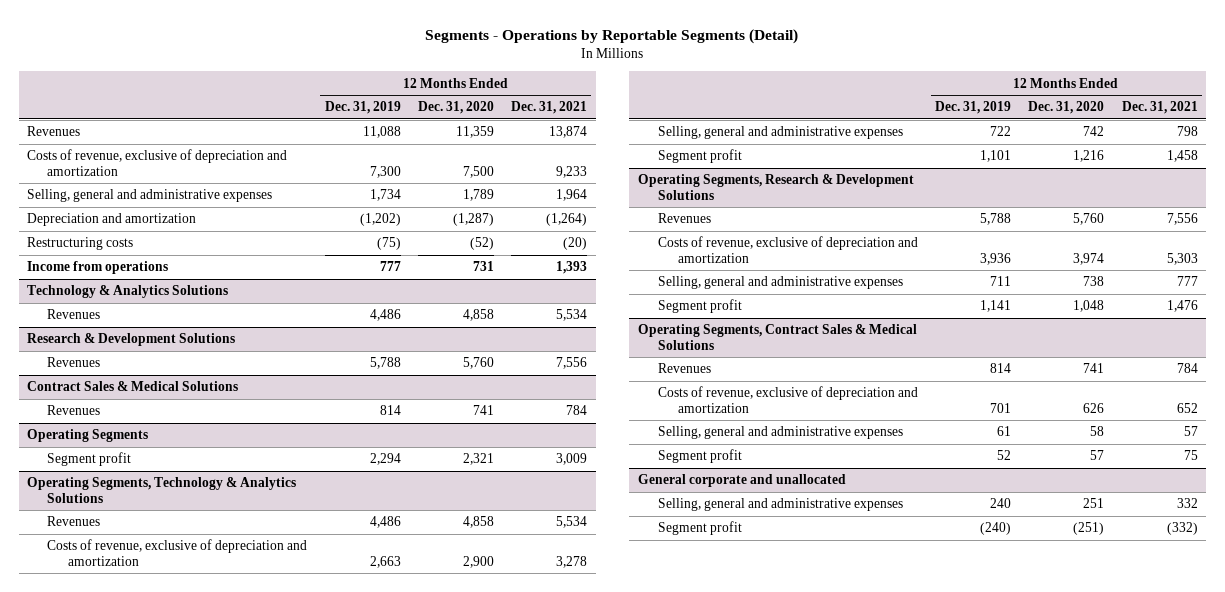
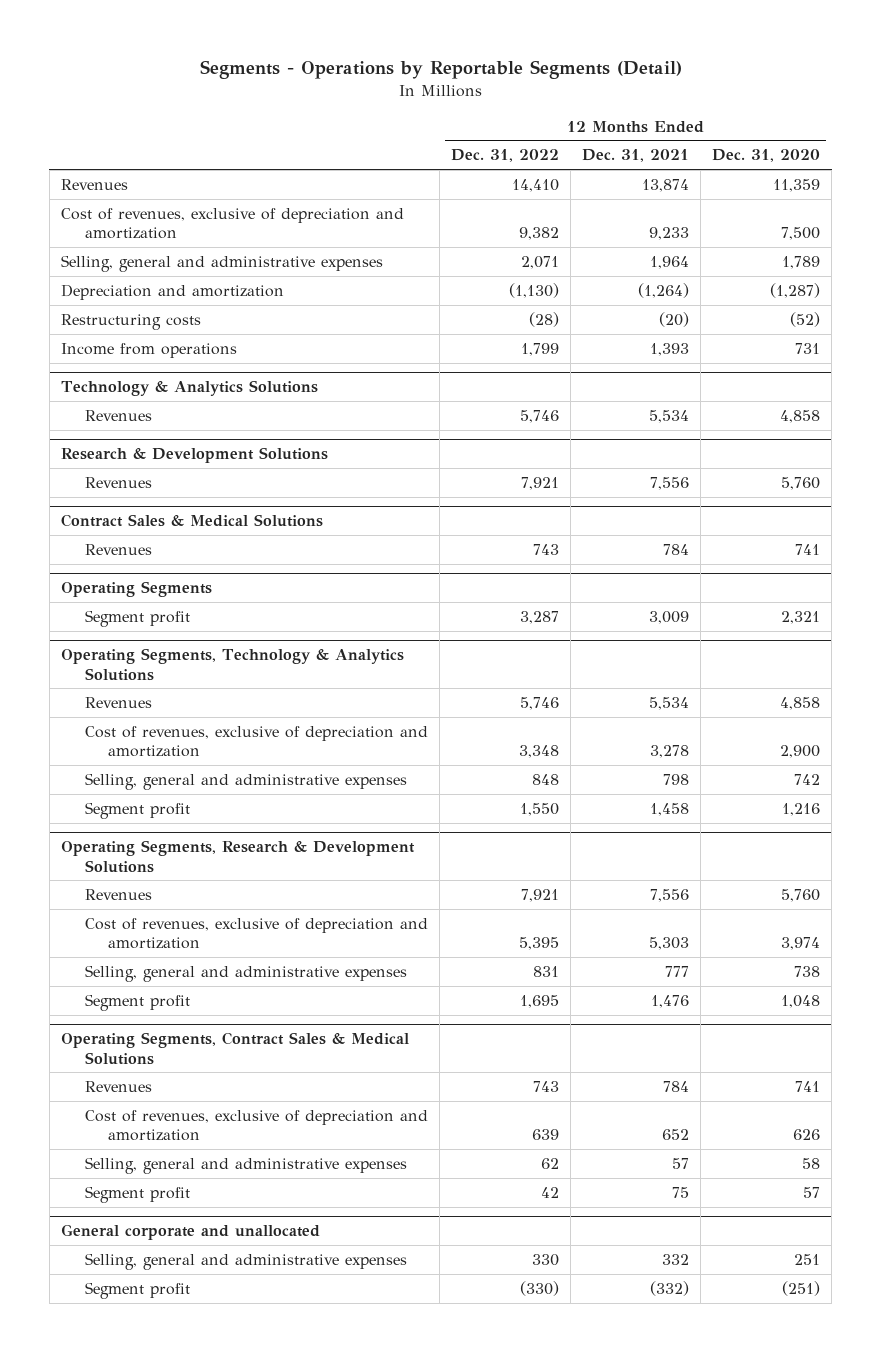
- | 12 Months Ended Dec. 31, 2019 | 12 Months Ended Dec. 31, 2020 | 12 Months Ended Dec. 31, 2021
+ | 12 Months Ended Dec. 31, 2022 | 12 Months Ended Dec. 31, 2021 | 12 Months Ended Dec. 31, 2020
- Costs of revenue, exclusive of depreciation and amortization | 7,300 | 7,500 | 9,233
+ Cost of revenues, exclusive of depreciation and amortization | 9,382 | 9,233 | 7,500
@ Operating Segments, Technology & Analytics Solutions
- Costs of revenue, exclusive of depreciation and amortization | 2,663 | 2,900 | 3,278
+ Cost of revenues, exclusive of depreciation and amortization | 3,348 | 3,278 | 2,900
@ Operating Segments, Research & Development Solutions
- Costs of revenue, exclusive of depreciation and amortization | 3,936 | 3,974 | 5,303
+ Cost of revenues, exclusive of depreciation and amortization | 5,395 | 5,303 | 3,974
@ Operating Segments, Contract Sales & Medical Solutions
- Costs of revenue, exclusive of depreciation and amortization | 701 | 626 | 652
+ Cost of revenues, exclusive of depreciation and amortization | 639 | 652 | 626

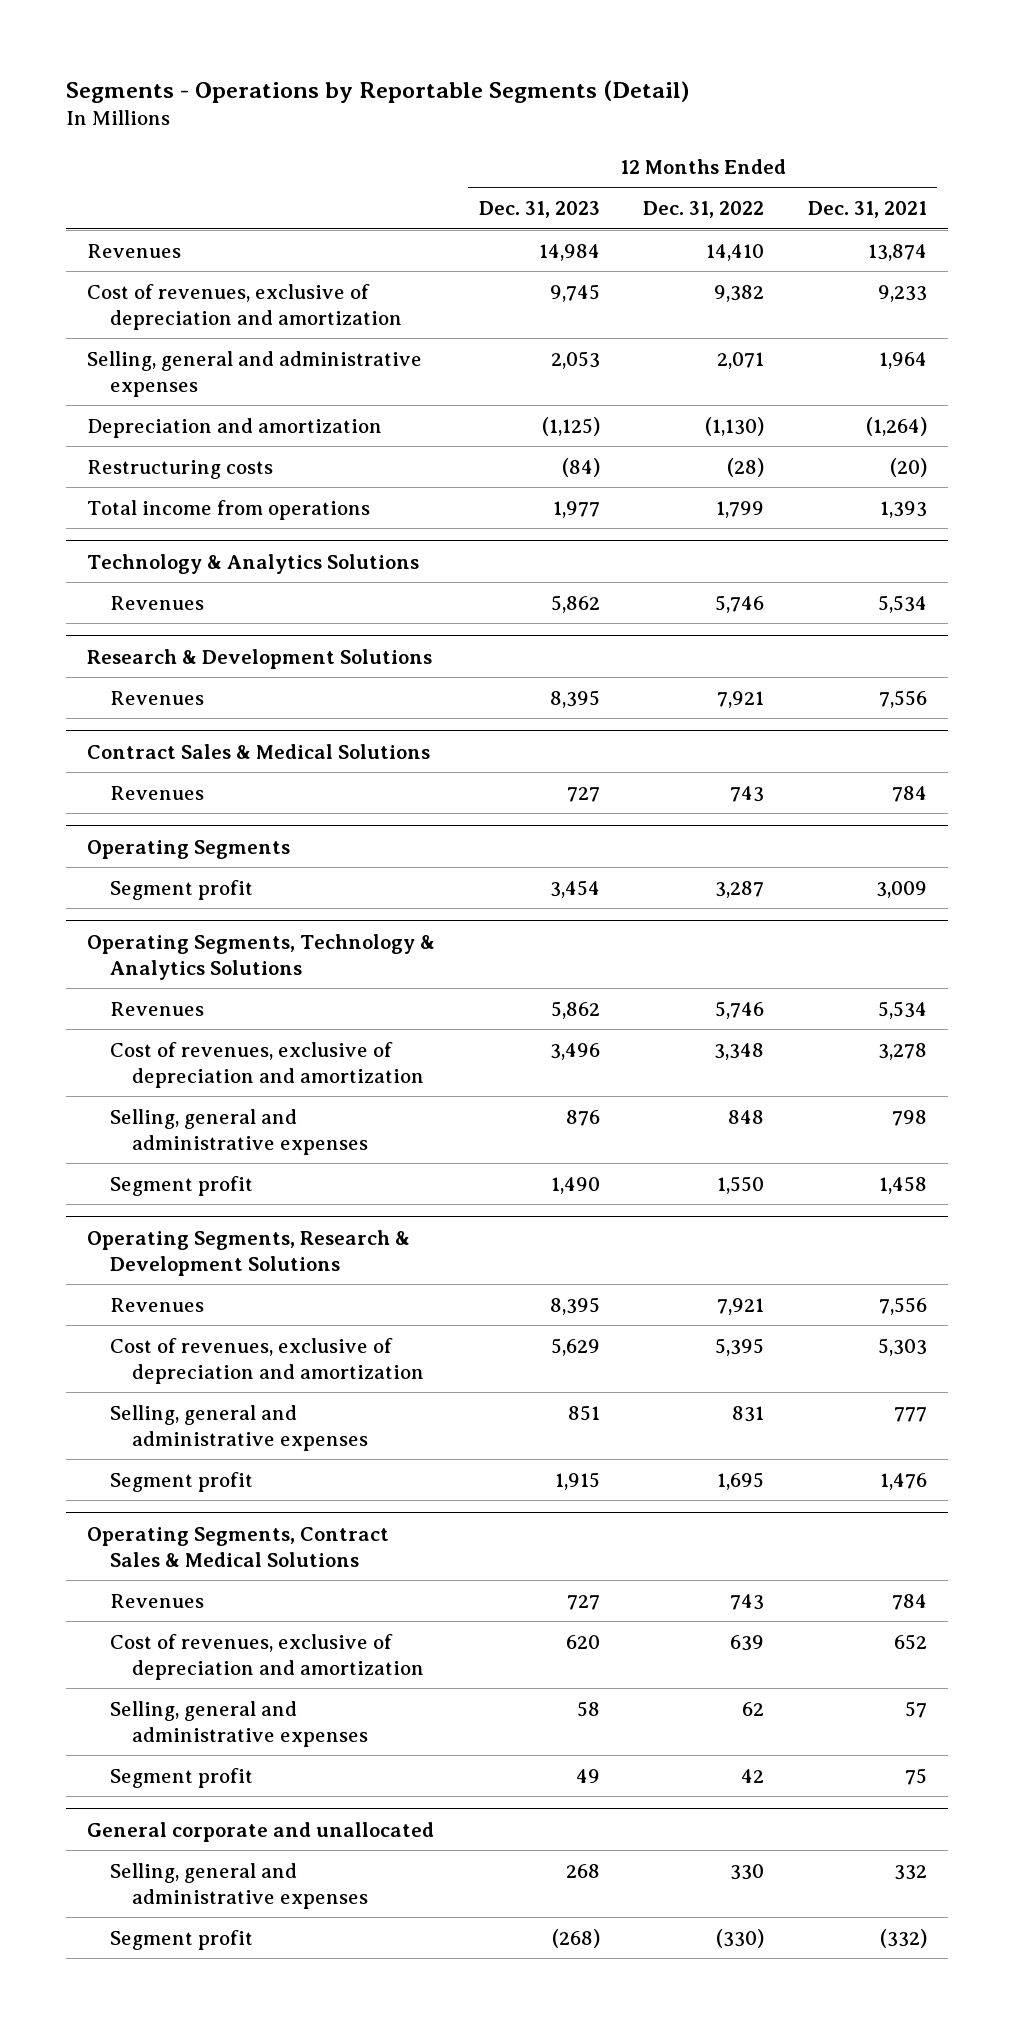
- | 12 Months Ended Dec. 31, 2022 | 12 Months Ended Dec. 31, 2021 | 12 Months Ended Dec. 31, 2020
+ | 12 Months Ended Dec. 31, 2023 | 12 Months Ended Dec. 31, 2022 | 12 Months Ended Dec. 31, 2021
- Income from operations | 1,799 | 1,393 | 731
+ Total income from operations | 1,977 | 1,799 | 1,393

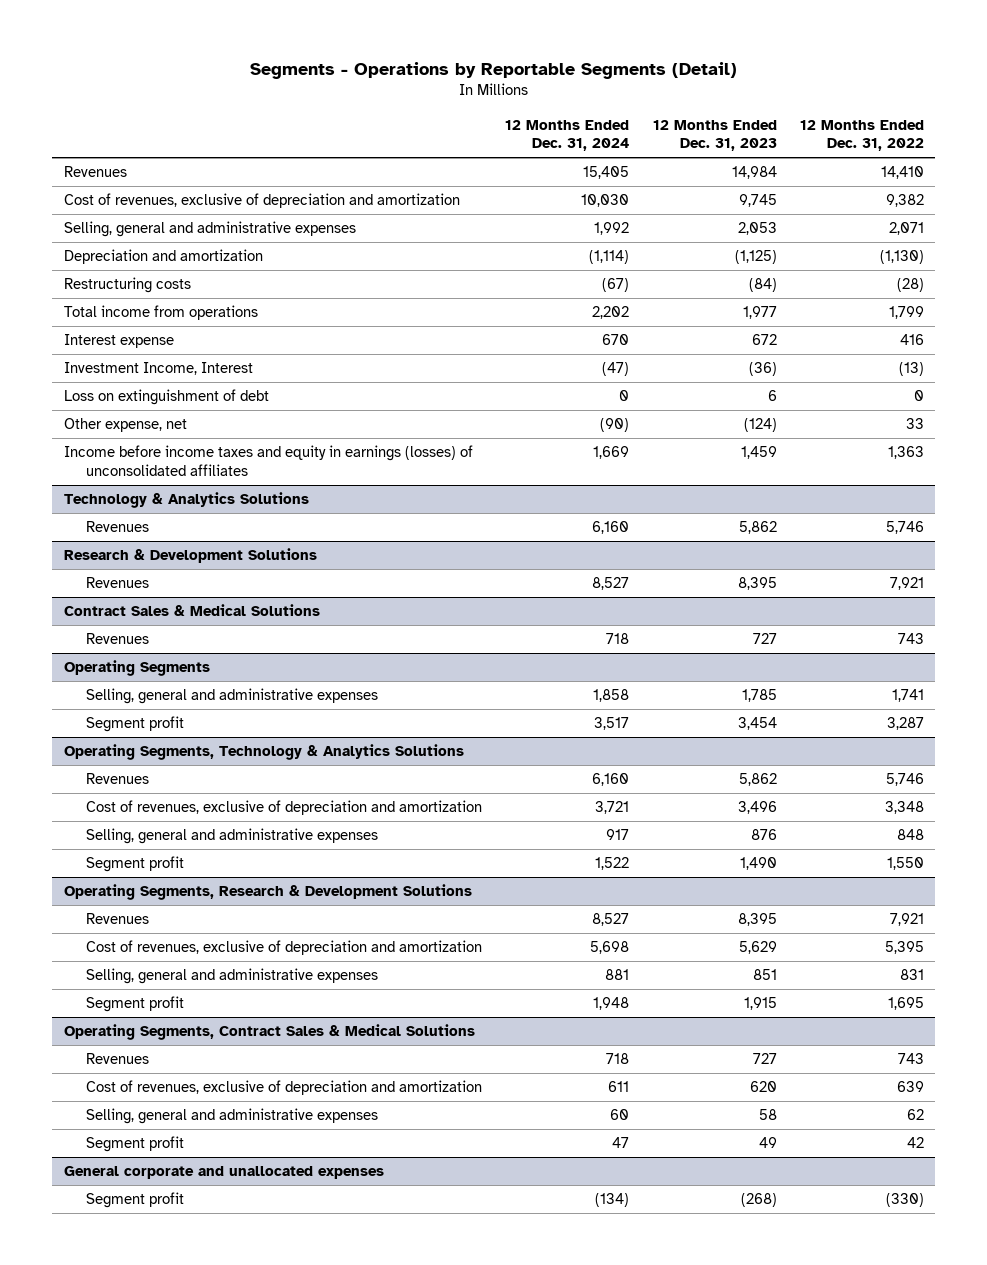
- | 12 Months Ended Dec. 31, 2023 | 12 Months Ended Dec. 31, 2022 | 12 Months Ended Dec. 31, 2021
+ | 12 Months Ended Dec. 31, 2024 | 12 Months Ended Dec. 31, 2023 | 12 Months Ended Dec. 31, 2022
+ Interest expense | 670 | 672 | 416
+ Investment Income, Interest | (47) | (36) | (13)
+ Loss on extinguishment of debt | 0 | 6 | 0
+ Other expense, net | (90) | (124) | 33
+ Income before income taxes and equity in earnings (losses) of unconsolidated affiliates | 1,669 | 1,459 | 1,363
@ Operating Segments
+ Selling, general and administrative expenses | 1,858 | 1,785 | 1,741
- General corporate and unallocated
- Selling, general and administrative expenses | 268 | 330 | 332
+ General corporate and unallocated expenses

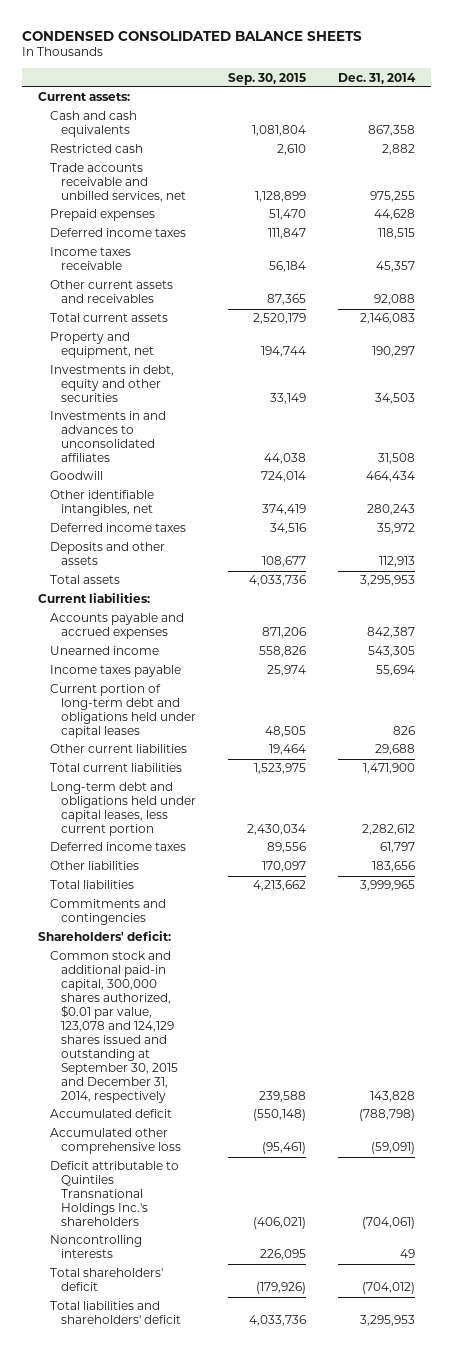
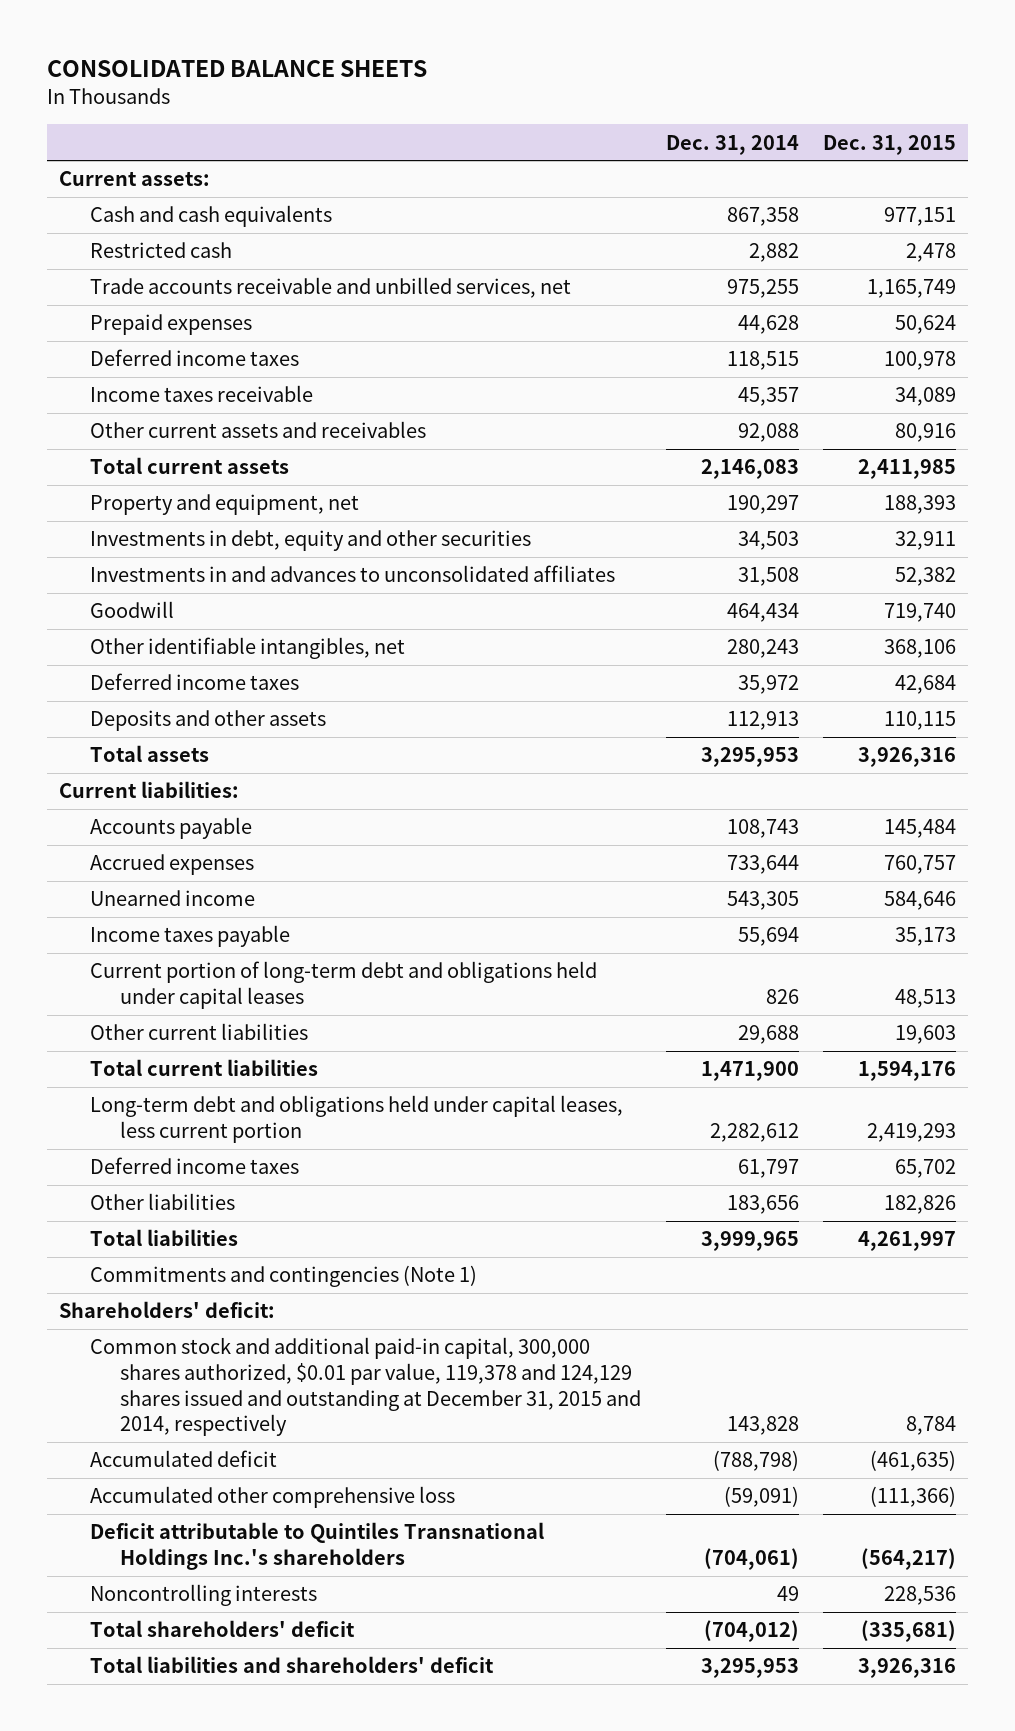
- CONDENSED CONSOLIDATED BALANCE SHEETS
+ CONSOLIDATED BALANCE SHEETS
- | Sep. 30, 2015 | Dec. 31, 2014
+ | Dec. 31, 2014 | Dec. 31, 2015
- Accounts payable and accrued expenses | 871,206 | 842,387
+ Accounts payable | 108,743 | 145,484
+ Accrued expenses | 733,644 | 760,757
- Commitments and contingencies
+ Commitments and contingencies (Note 1)
- Common stock and additional paid-in capital, 300,000 shares authorized, $0.01 par value, 123,078 and 124,129 shares issued and outstanding at September 30, 2015 and December 31, 2014, respectively | 239,588 | 143,828
+ Common stock and additional paid-in capital, 300,000 shares authorized, $0.01 par value, 119,378 and 124,129 shares issued and outstanding at December 31, 2015 and 2014, respectively | 143,828 | 8,784

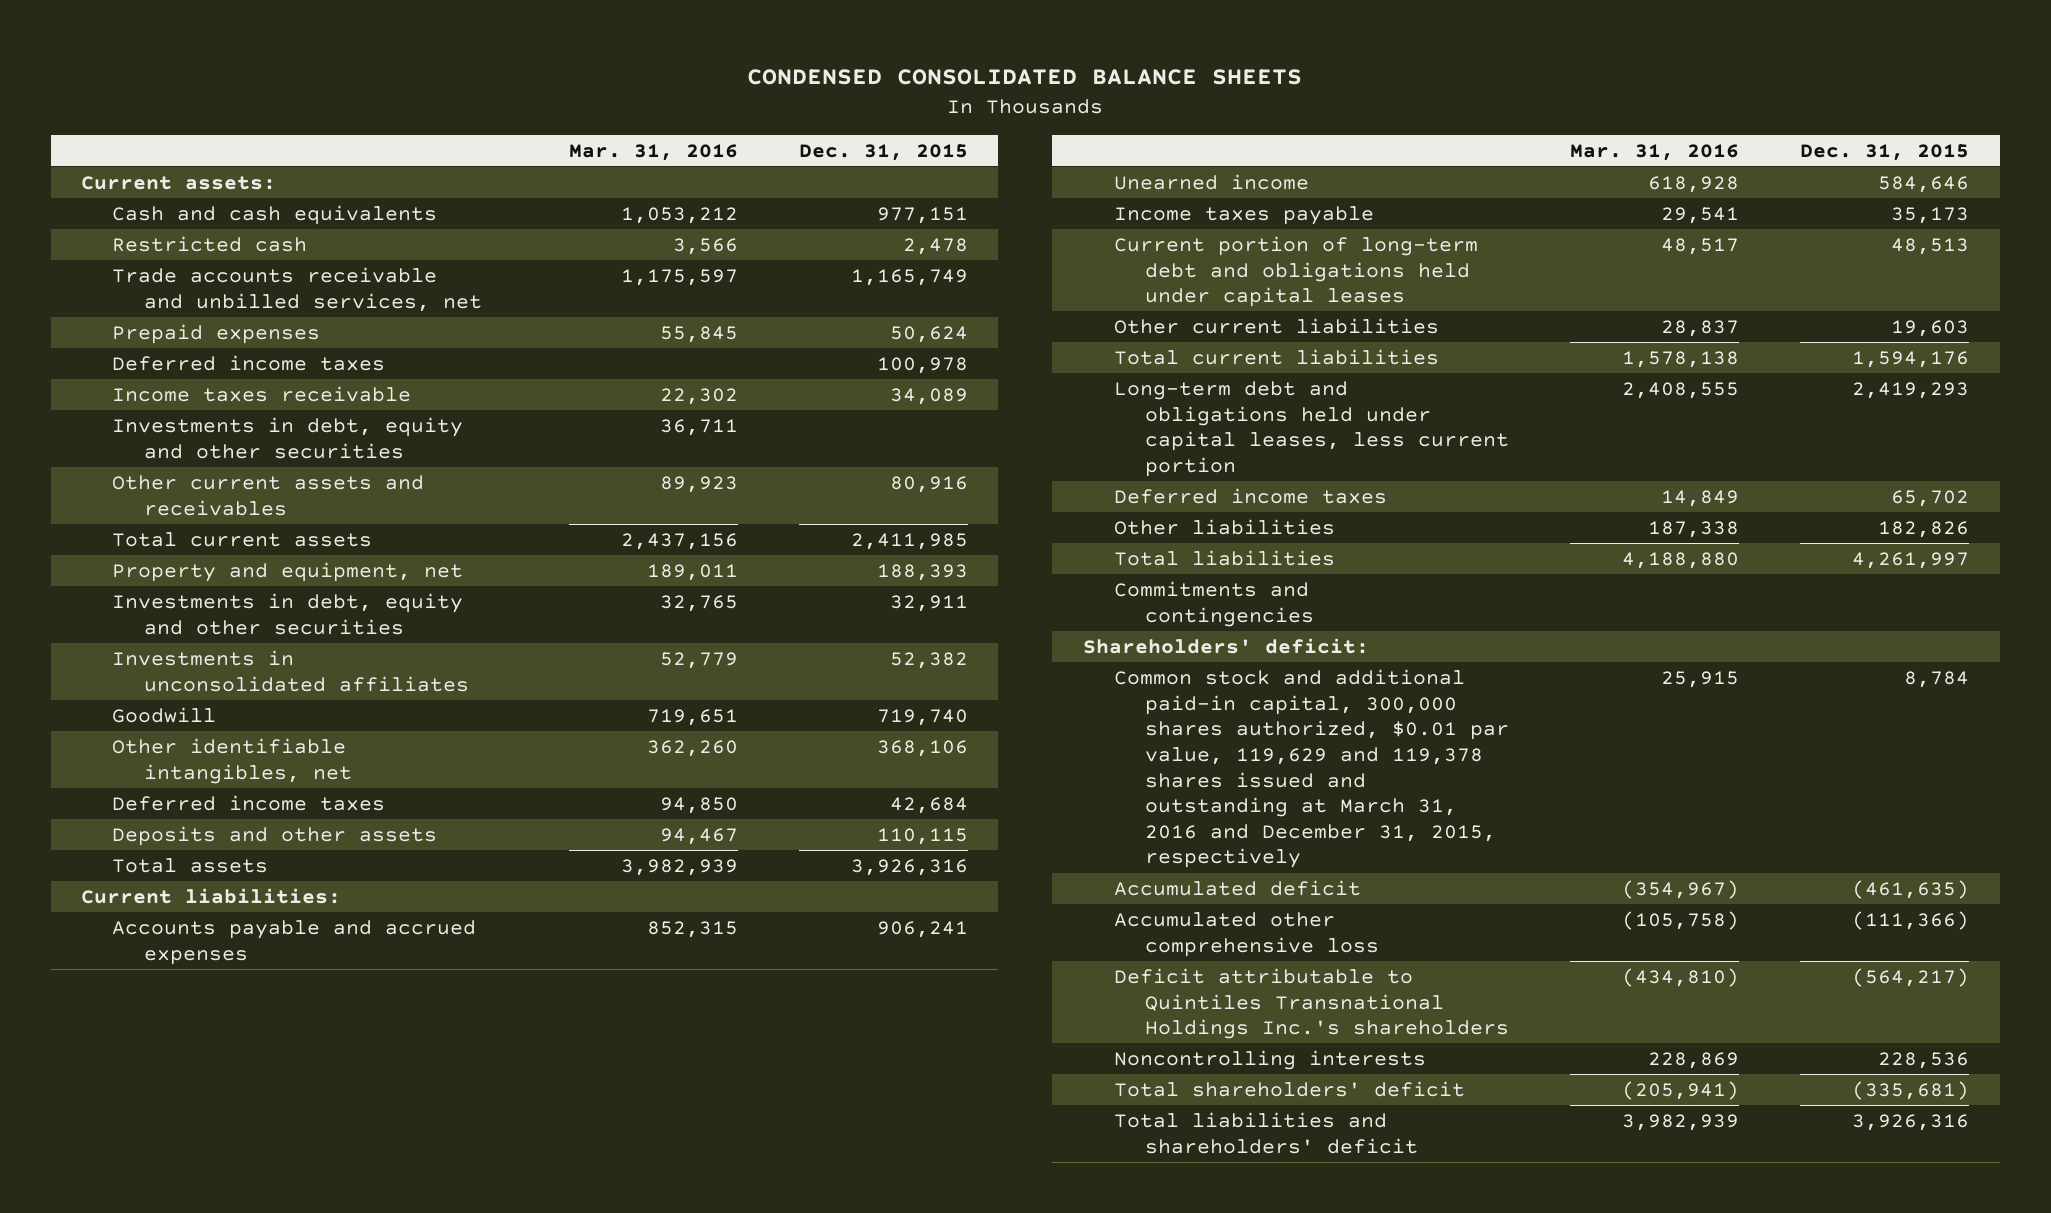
- CONSOLIDATED BALANCE SHEETS
+ CONDENSED CONSOLIDATED BALANCE SHEETS
- | Dec. 31, 2014 | Dec. 31, 2015
+ | Mar. 31, 2016 | Dec. 31, 2015
+ Investments in debt, equity and other securities | 36,711 |
- Investments in and advances to unconsolidated affiliates | 31,508 | 52,382
+ Investments in unconsolidated affiliates | 52,779 | 52,382
- Accounts payable | 108,743 | 145,484
- Accrued expenses | 733,644 | 760,757
+ Accounts payable and accrued expenses | 852,315 | 906,241
- Commitments and contingencies (Note 1)
+ Commitments and contingencies
- Common stock and additional paid-in capital, 300,000 shares authorized, $0.01 par value, 119,378 and 124,129 shares issued and outstanding at December 31, 2015 and 2014, respectively | 143,828 | 8,784
+ Common stock and additional paid-in capital, 300,000 shares authorized, $0.01 par value, 119,629 and 119,378 shares issued and outstanding at March 31, 2016 and December 31, 2015, respectively | 25,915 | 8,784

